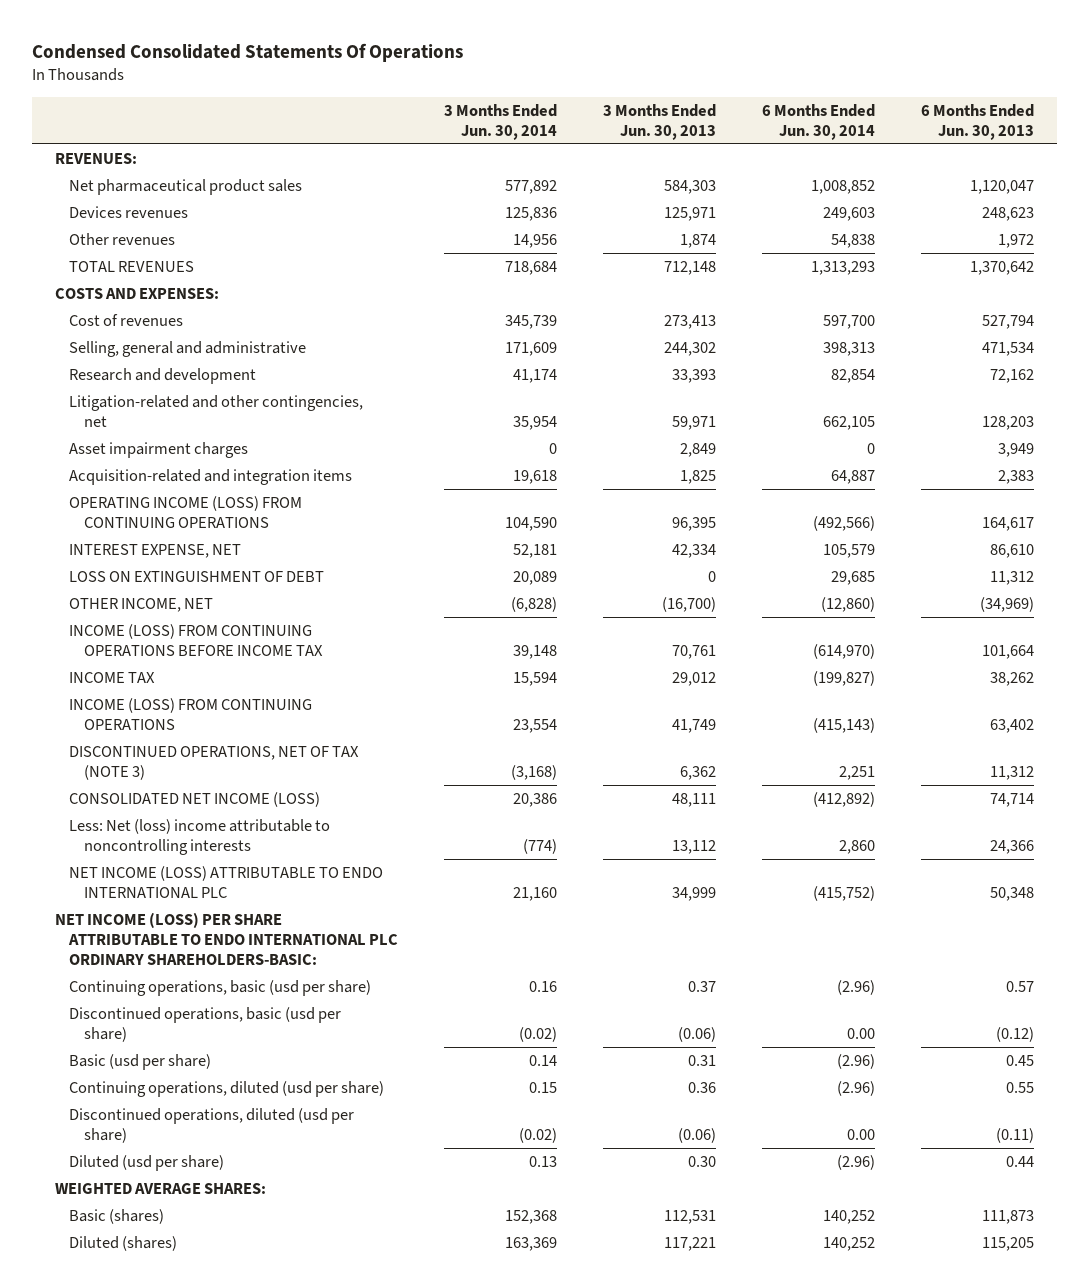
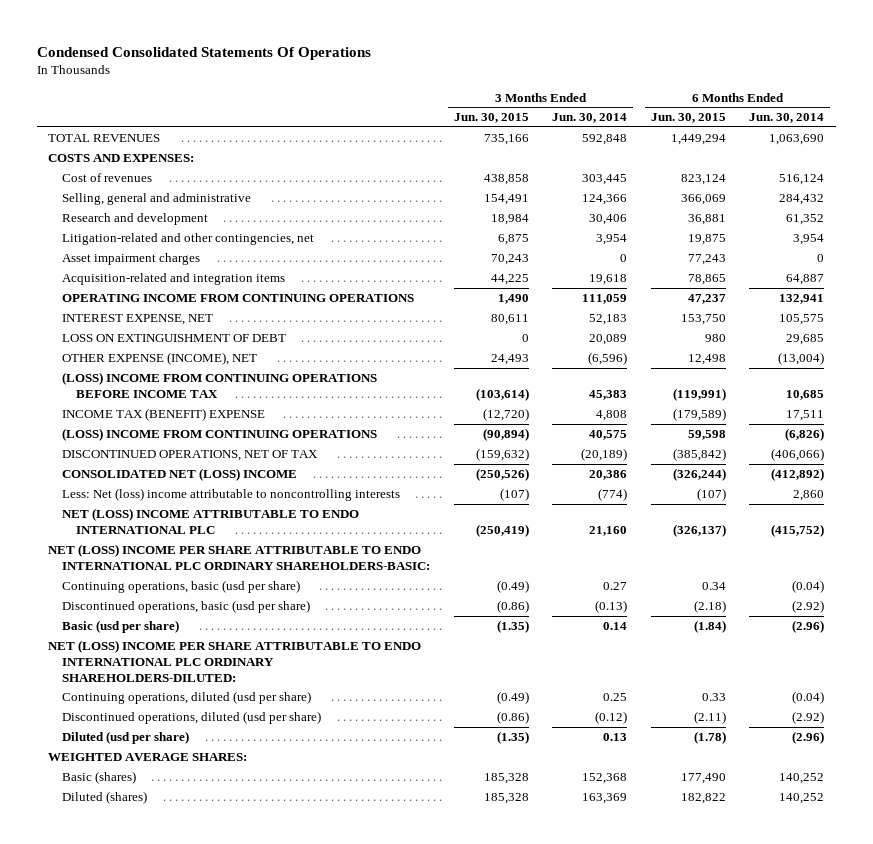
- | 3 Months Ended Jun. 30, 2014 | 3 Months Ended Jun. 30, 2013 | 6 Months Ended Jun. 30, 2014 | 6 Months Ended Jun. 30, 2013
+ | 3 Months Ended Jun. 30, 2015 | 3 Months Ended Jun. 30, 2014 | 6 Months Ended Jun. 30, 2015 | 6 Months Ended Jun. 30, 2014
- REVENUES:
- Net pharmaceutical product sales | 577,892 | 584,303 | 1,008,852 | 1,120,047
- Devices revenues | 125,836 | 125,971 | 249,603 | 248,623
- Other revenues | 14,956 | 1,874 | 54,838 | 1,972
- TOTAL REVENUES | 718,684 | 712,148 | 1,313,293 | 1,370,642
+ TOTAL REVENUES | 735,166 | 592,848 | 1,449,294 | 1,063,690
- Cost of revenues | 345,739 | 273,413 | 597,700 | 527,794
- Selling, general and administrative | 171,609 | 244,302 | 398,313 | 471,534
- Research and development | 41,174 | 33,393 | 82,854 | 72,162
- Litigation-related and other contingencies, net | 35,954 | 59,971 | 662,105 | 128,203
+ Cost of revenues | 438,858 | 303,445 | 823,124 | 516,124
+ Selling, general and administrative | 154,491 | 124,366 | 366,069 | 284,432
+ Research and development | 18,984 | 30,406 | 36,881 | 61,352
+ Litigation-related and other contingencies, net | 6,875 | 3,954 | 19,875 | 3,954
- OPERATING INCOME (LOSS) FROM CONTINUING OPERATIONS | 104,590 | 96,395 | (492,566) | 164,617
- INTEREST EXPENSE, NET | 52,181 | 42,334 | 105,579 | 86,610
+ OPERATING INCOME FROM CONTINUING OPERATIONS | 1,490 | 111,059 | 47,237 | 132,941
+ INTEREST EXPENSE, NET | 80,611 | 52,183 | 153,750 | 105,575
- OTHER INCOME, NET | (6,828) | (16,700) | (12,860) | (34,969)
- INCOME (LOSS) FROM CONTINUING OPERATIONS BEFORE INCOME TAX | 39,148 | 70,761 | (614,970) | 101,664
- INCOME TAX | 15,594 | 29,012 | (199,827) | 38,262
- INCOME (LOSS) FROM CONTINUING OPERATIONS | 23,554 | 41,749 | (415,143) | 63,402
- DISCONTINUED OPERATIONS, NET OF TAX (NOTE 3) | (3,168) | 6,362 | 2,251 | 11,312
- CONSOLIDATED NET INCOME (LOSS) | 20,386 | 48,111 | (412,892) | 74,714
+ OTHER EXPENSE (INCOME), NET | 24,493 | (6,596) | 12,498 | (13,004)
+ (LOSS) INCOME FROM CONTINUING OPERATIONS BEFORE INCOME TAX | (103,614) | 45,383 | (119,991) | 10,685
+ INCOME TAX (BENEFIT) EXPENSE | (12,720) | 4,808 | (179,589) | 17,511
+ (LOSS) INCOME FROM CONTINUING OPERATIONS | (90,894) | 40,575 | 59,598 | (6,826)
+ DISCONTINUED OPERATIONS, NET OF TAX | (159,632) | (20,189) | (385,842) | (406,066)
+ CONSOLIDATED NET (LOSS) INCOME | (250,526) | 20,386 | (326,244) | (412,892)
- NET INCOME (LOSS) ATTRIBUTABLE TO ENDO INTERNATIONAL PLC | 21,160 | 34,999 | (415,752) | 50,348
- NET INCOME (LOSS) PER SHARE ATTRIBUTABLE TO ENDO INTERNATIONAL PLC ORDINARY SHAREHOLDERS-BASIC:
- Continuing operations, basic (usd per share) | 0.16 | 0.37 | (2.96) | 0.57
- Discontinued operations, basic (usd per share) | (0.02) | (0.06) | 0.00 | (0.12)
+ NET (LOSS) INCOME ATTRIBUTABLE TO ENDO INTERNATIONAL PLC | (250,419) | 21,160 | (326,137) | (415,752)
+ NET (LOSS) INCOME PER SHARE ATTRIBUTABLE TO ENDO INTERNATIONAL PLC ORDINARY SHAREHOLDERS-BASIC:
+ Continuing operations, basic (usd per share) | (0.49) | 0.27 | 0.34 | (0.04)
+ Discontinued operations, basic (usd per share) | (0.86) | (0.13) | (2.18) | (2.92)
- Continuing operations, diluted (usd per share) | 0.15 | 0.36 | (2.96) | 0.55
- Discontinued operations, diluted (usd per share) | (0.02) | (0.06) | 0.00 | (0.11)
+ NET (LOSS) INCOME PER SHARE ATTRIBUTABLE TO ENDO INTERNATIONAL PLC ORDINARY SHAREHOLDERS-DILUTED:
+ Continuing operations, diluted (usd per share) | (0.49) | 0.25 | 0.33 | (0.04)
+ Discontinued operations, diluted (usd per share) | (0.86) | (0.12) | (2.11) | (2.92)

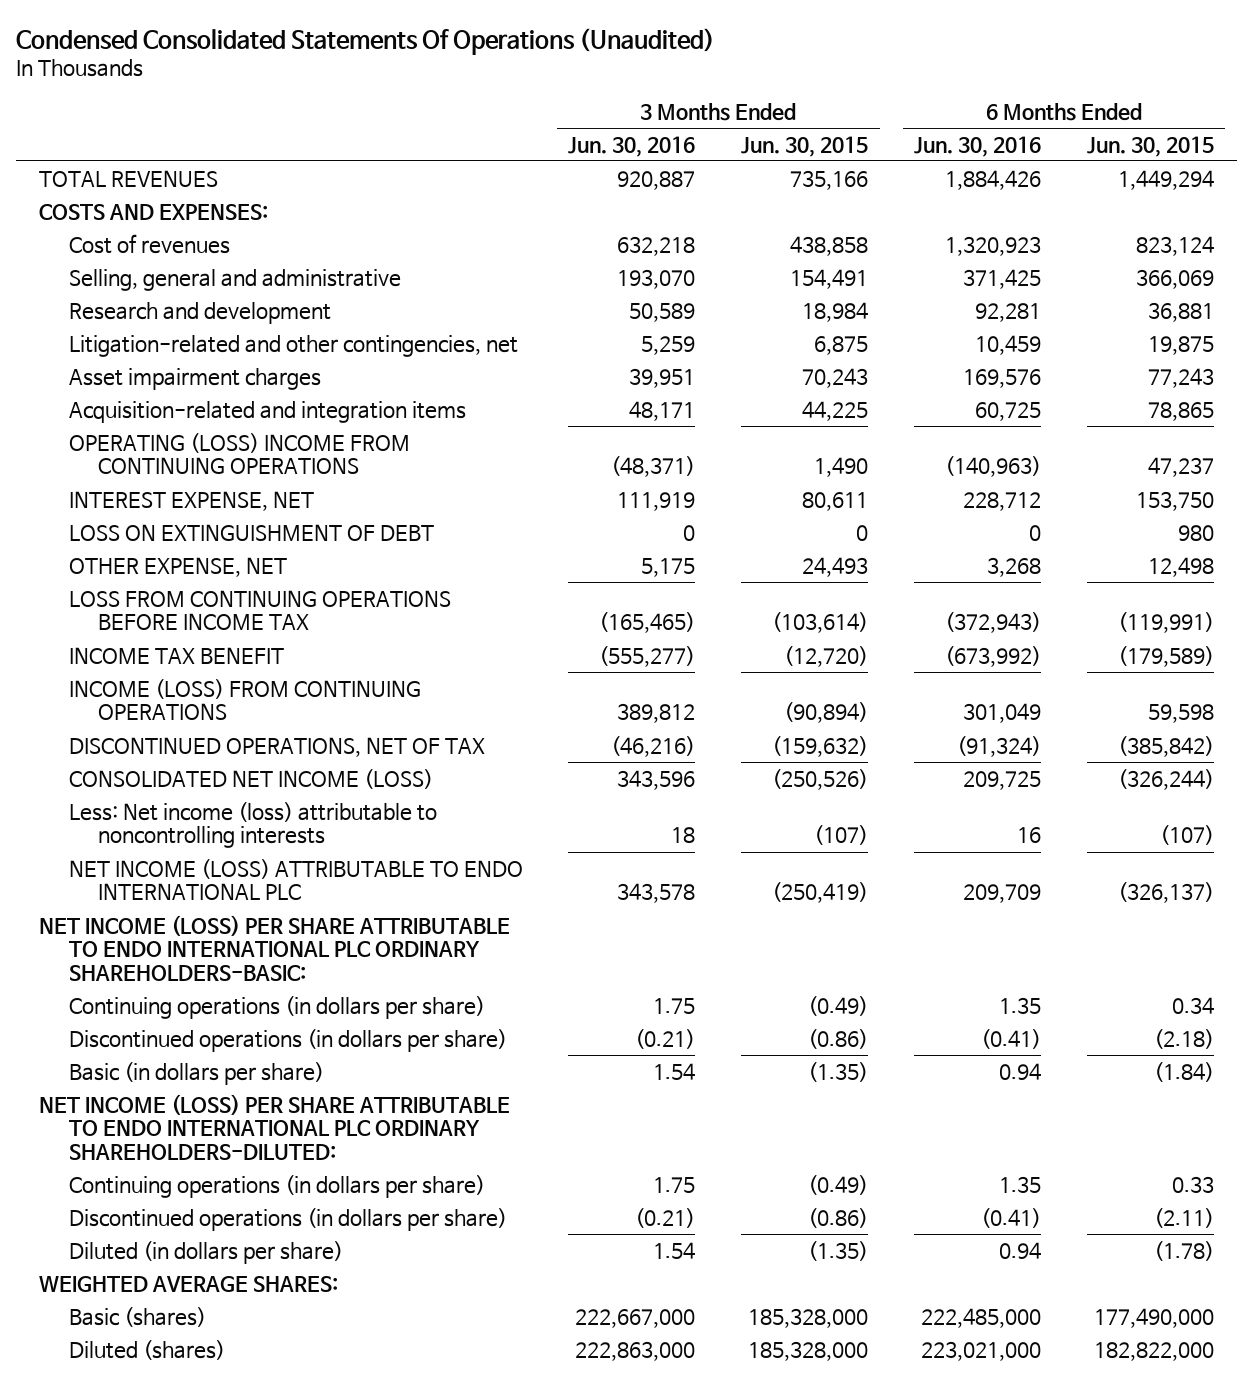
- Condensed Consolidated Statements Of Operations
+ Condensed Consolidated Statements Of Operations (Unaudited)
- | 3 Months Ended Jun. 30, 2015 | 3 Months Ended Jun. 30, 2014 | 6 Months Ended Jun. 30, 2015 | 6 Months Ended Jun. 30, 2014
+ | 3 Months Ended Jun. 30, 2016 | 3 Months Ended Jun. 30, 2015 | 6 Months Ended Jun. 30, 2016 | 6 Months Ended Jun. 30, 2015
- OPERATING INCOME FROM CONTINUING OPERATIONS | 1,490 | 111,059 | 47,237 | 132,941
+ OPERATING (LOSS) INCOME FROM CONTINUING OPERATIONS | (48,371) | 1,490 | (140,963) | 47,237
- OTHER EXPENSE (INCOME), NET | 24,493 | (6,596) | 12,498 | (13,004)
- (LOSS) INCOME FROM CONTINUING OPERATIONS BEFORE INCOME TAX | (103,614) | 45,383 | (119,991) | 10,685
- INCOME TAX (BENEFIT) EXPENSE | (12,720) | 4,808 | (179,589) | 17,511
- (LOSS) INCOME FROM CONTINUING OPERATIONS | (90,894) | 40,575 | 59,598 | (6,826)
+ OTHER EXPENSE, NET | 5,175 | 24,493 | 3,268 | 12,498
+ LOSS FROM CONTINUING OPERATIONS BEFORE INCOME TAX | (165,465) | (103,614) | (372,943) | (119,991)
+ INCOME TAX BENEFIT | (555,277) | (12,720) | (673,992) | (179,589)
+ INCOME (LOSS) FROM CONTINUING OPERATIONS | 389,812 | (90,894) | 301,049 | 59,598
- CONSOLIDATED NET (LOSS) INCOME | (250,526) | 20,386 | (326,244) | (412,892)
- Less: Net (loss) income attributable to noncontrolling interests | (107) | (774) | (107) | 2,860
- NET (LOSS) INCOME ATTRIBUTABLE TO ENDO INTERNATIONAL PLC | (250,419) | 21,160 | (326,137) | (415,752)
- NET (LOSS) INCOME PER SHARE ATTRIBUTABLE TO ENDO INTERNATIONAL PLC ORDINARY SHAREHOLDERS-BASIC:
- Continuing operations, basic (usd per share) | (0.49) | 0.27 | 0.34 | (0.04)
- Discontinued operations, basic (usd per share) | (0.86) | (0.13) | (2.18) | (2.92)
- Basic (usd per share) | (1.35) | 0.14 | (1.84) | (2.96)
- NET (LOSS) INCOME PER SHARE ATTRIBUTABLE TO ENDO INTERNATIONAL PLC ORDINARY SHAREHOLDERS-DILUTED:
- Continuing operations, diluted (usd per share) | (0.49) | 0.25 | 0.33 | (0.04)
- Discontinued operations, diluted (usd per share) | (0.86) | (0.12) | (2.11) | (2.92)
- Diluted (usd per share) | (1.35) | 0.13 | (1.78) | (2.96)
+ CONSOLIDATED NET INCOME (LOSS) | 343,596 | (250,526) | 209,725 | (326,244)
+ Less: Net income (loss) attributable to noncontrolling interests | 18 | (107) | 16 | (107)
+ NET INCOME (LOSS) ATTRIBUTABLE TO ENDO INTERNATIONAL PLC | 343,578 | (250,419) | 209,709 | (326,137)
+ NET INCOME (LOSS) PER SHARE ATTRIBUTABLE TO ENDO INTERNATIONAL PLC ORDINARY SHAREHOLDERS-BASIC:
+ Continuing operations (in dollars per share) | 1.75 | (0.49) | 1.35 | 0.34
+ Discontinued operations (in dollars per share) | (0.21) | (0.86) | (0.41) | (2.18)
+ Basic (in dollars per share) | 1.54 | (1.35) | 0.94 | (1.84)
+ NET INCOME (LOSS) PER SHARE ATTRIBUTABLE TO ENDO INTERNATIONAL PLC ORDINARY SHAREHOLDERS-DILUTED:
+ Continuing operations (in dollars per share) | 1.75 | (0.49) | 1.35 | 0.33
+ Discontinued operations (in dollars per share) | (0.21) | (0.86) | (0.41) | (2.11)
+ Diluted (in dollars per share) | 1.54 | (1.35) | 0.94 | (1.78)
- Basic (shares) | 185,328 | 152,368 | 177,490 | 140,252
- Diluted (shares) | 185,328 | 163,369 | 182,822 | 140,252
+ Basic (shares) | 222,667,000 | 185,328,000 | 222,485,000 | 177,490,000
+ Diluted (shares) | 222,863,000 | 185,328,000 | 223,021,000 | 182,822,000

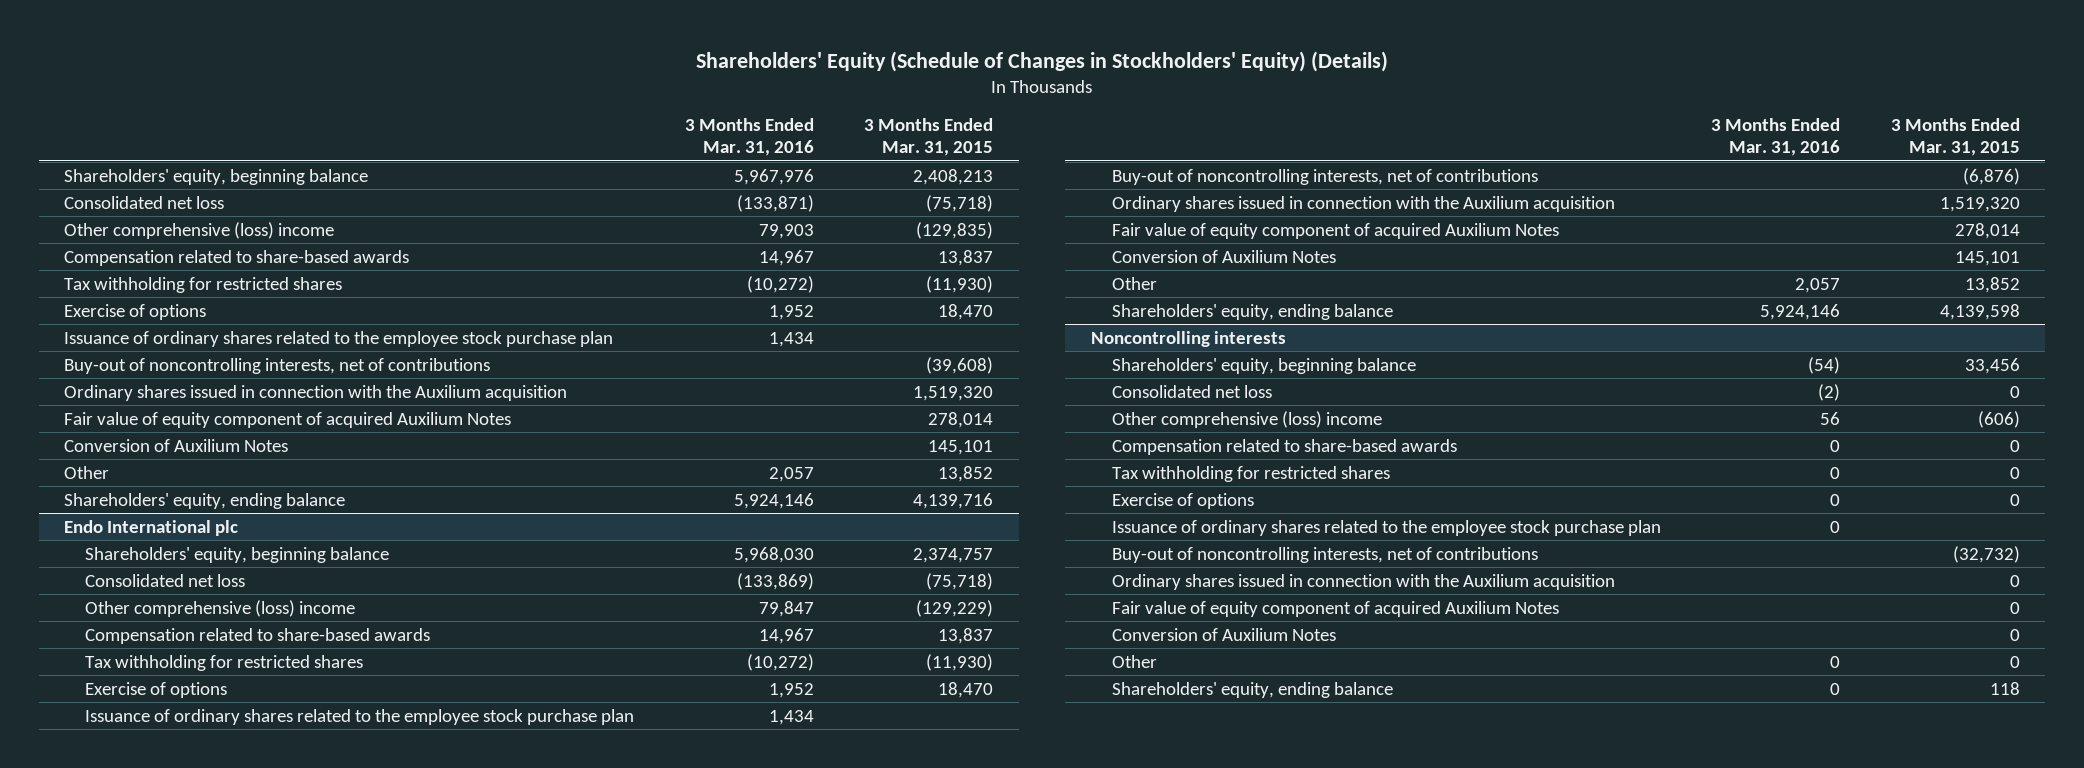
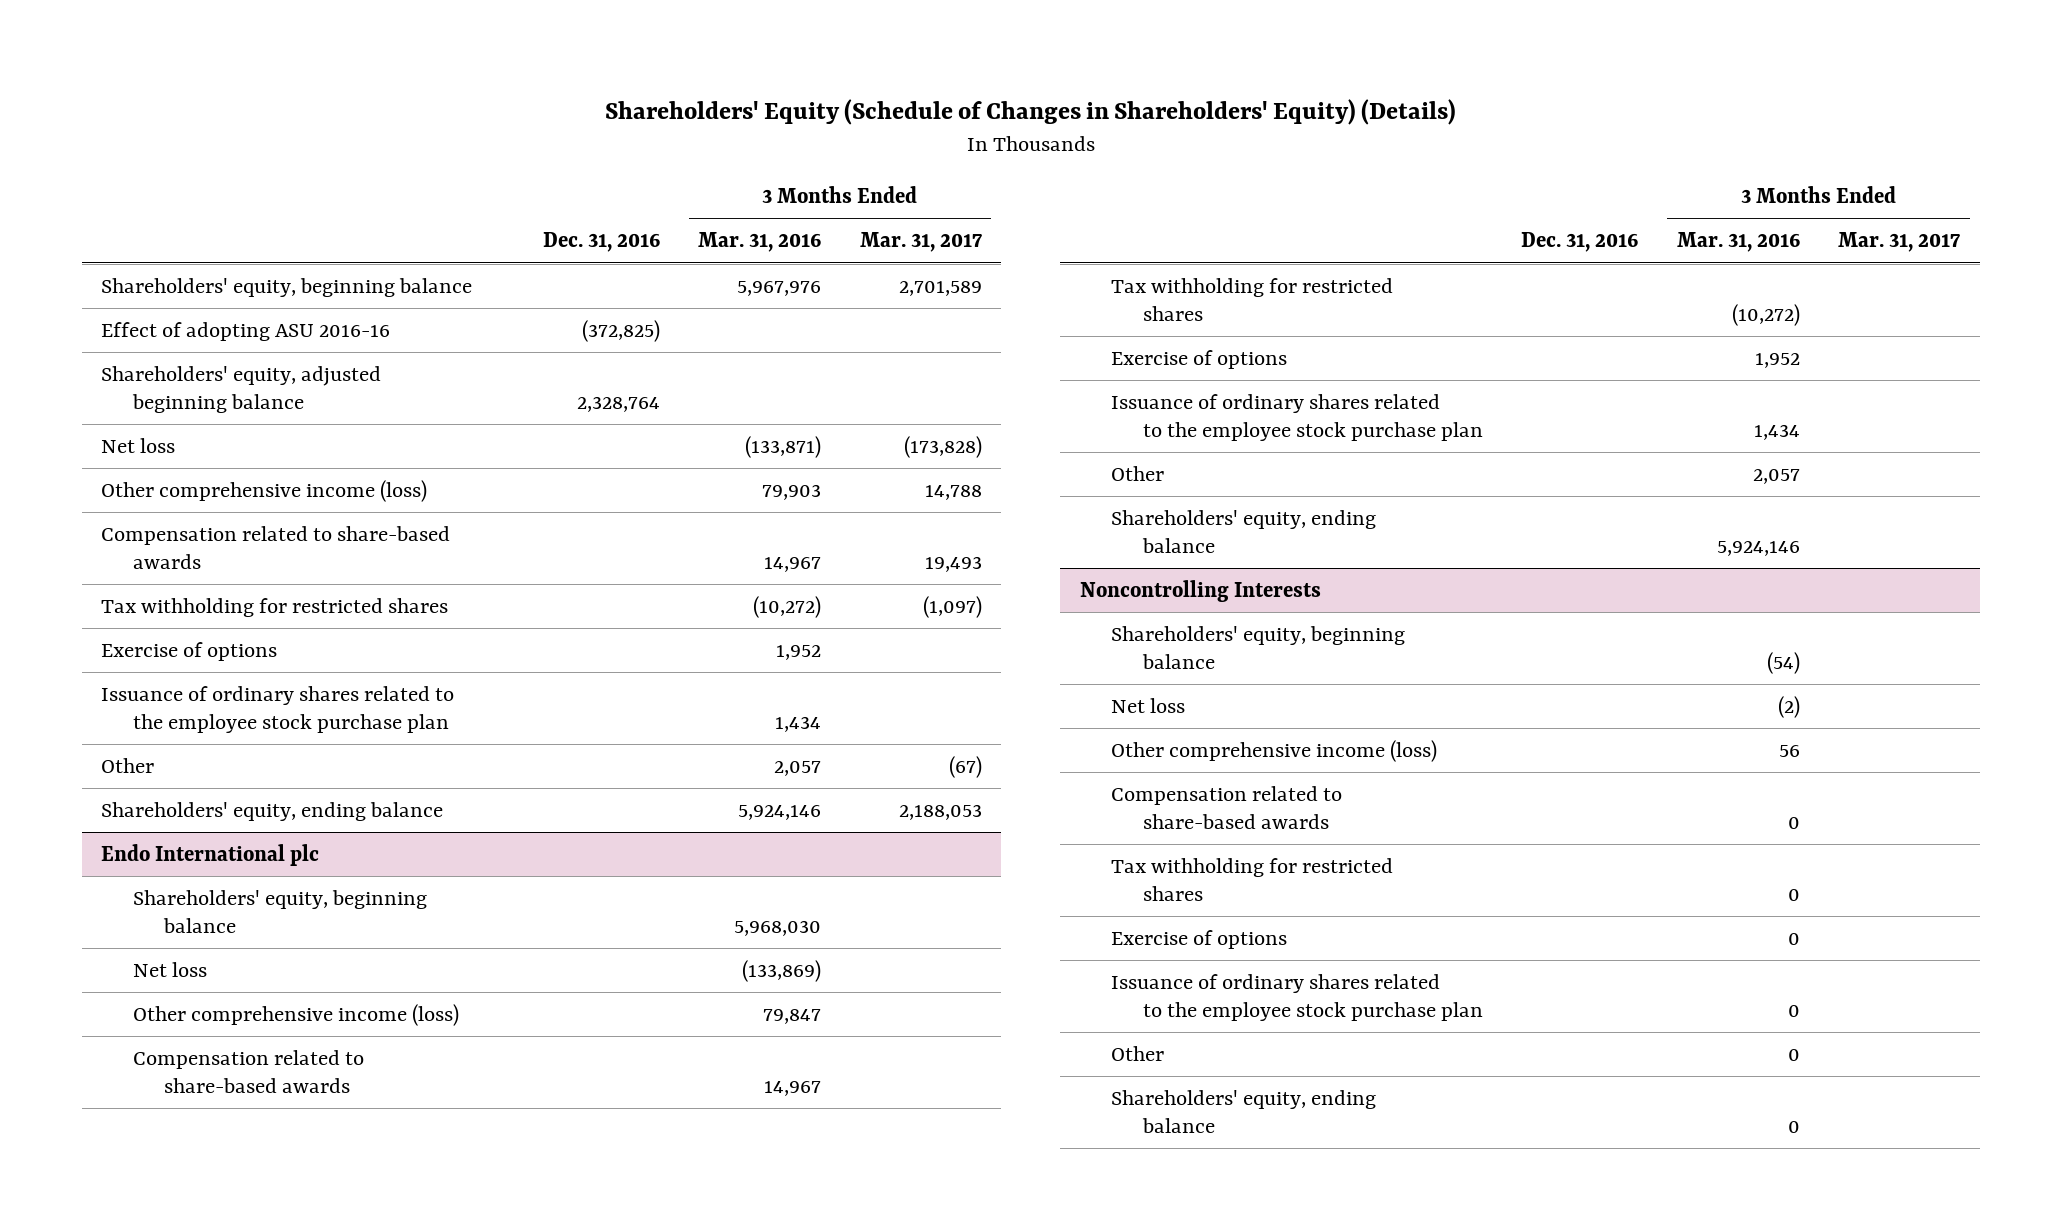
- Shareholders' Equity (Schedule of Changes in Stockholders' Equity) (Details)
+ Shareholders' Equity (Schedule of Changes in Shareholders' Equity) (Details)
- | 3 Months Ended Mar. 31, 2016 | 3 Months Ended Mar. 31, 2015
+ | Dec. 31, 2016 | 3 Months Ended Mar. 31, 2016 | 3 Months Ended Mar. 31, 2017
- Consolidated net loss | (133,871) | (75,718)
- Other comprehensive (loss) income | 79,903 | (129,835)
+ Effect of adopting ASU 2016-16 | (372,825) | |
+ Shareholders' equity, adjusted beginning balance | 2,328,764 | |
+ Net loss | | (133,871) | (173,828)
+ Other comprehensive income (loss) | | 79,903 | 14,788
- Buy-out of noncontrolling interests, net of contributions | | (39,608)
- Ordinary shares issued in connection with the Auxilium acquisition | | 1,519,320
- Fair value of equity component of acquired Auxilium Notes | | 278,014
- Conversion of Auxilium Notes | | 145,101
@ Endo International plc
- Consolidated net loss | (133,869) | (75,718)
- Other comprehensive (loss) income | 79,847 | (129,229)
+ Net loss | | (133,869) |
+ Other comprehensive income (loss) | | 79,847 |
- Buy-out of noncontrolling interests, net of contributions | | (6,876)
- Ordinary shares issued in connection with the Auxilium acquisition | | 1,519,320
- Fair value of equity component of acquired Auxilium Notes | | 278,014
- Conversion of Auxilium Notes | | 145,101
- Noncontrolling interests
+ Noncontrolling Interests
- Consolidated net loss | (2) | 0
- Other comprehensive (loss) income | 56 | (606)
+ Net loss | | (2) |
+ Other comprehensive income (loss) | | 56 |
- Buy-out of noncontrolling interests, net of contributions | | (32,732)
- Ordinary shares issued in connection with the Auxilium acquisition | | 0
- Fair value of equity component of acquired Auxilium Notes | | 0
- Conversion of Auxilium Notes | | 0

